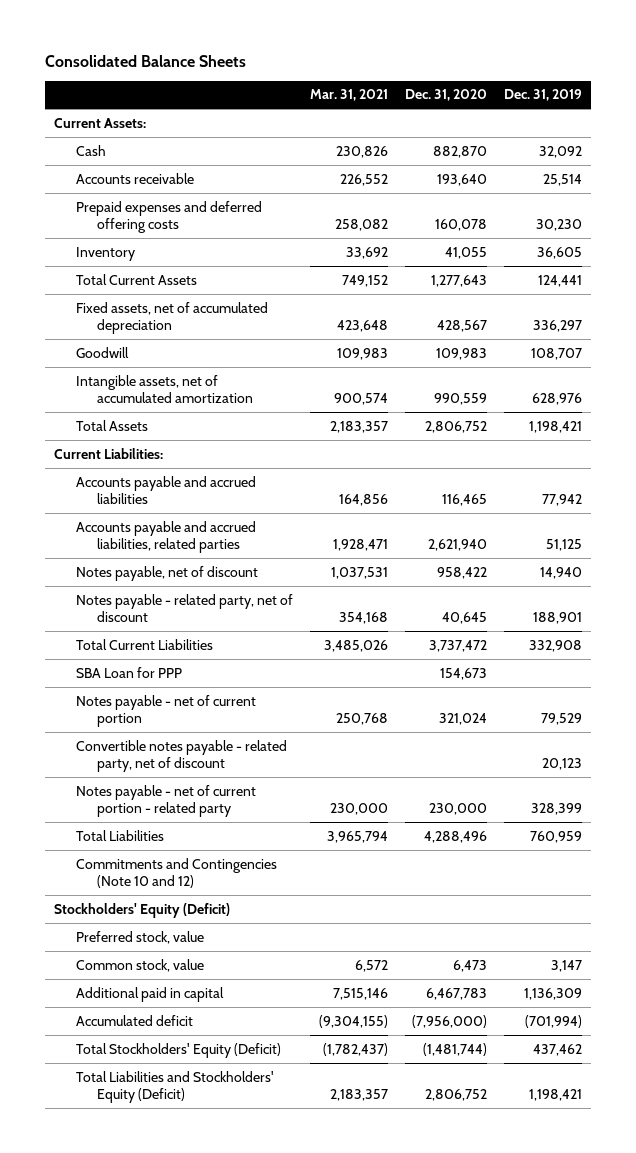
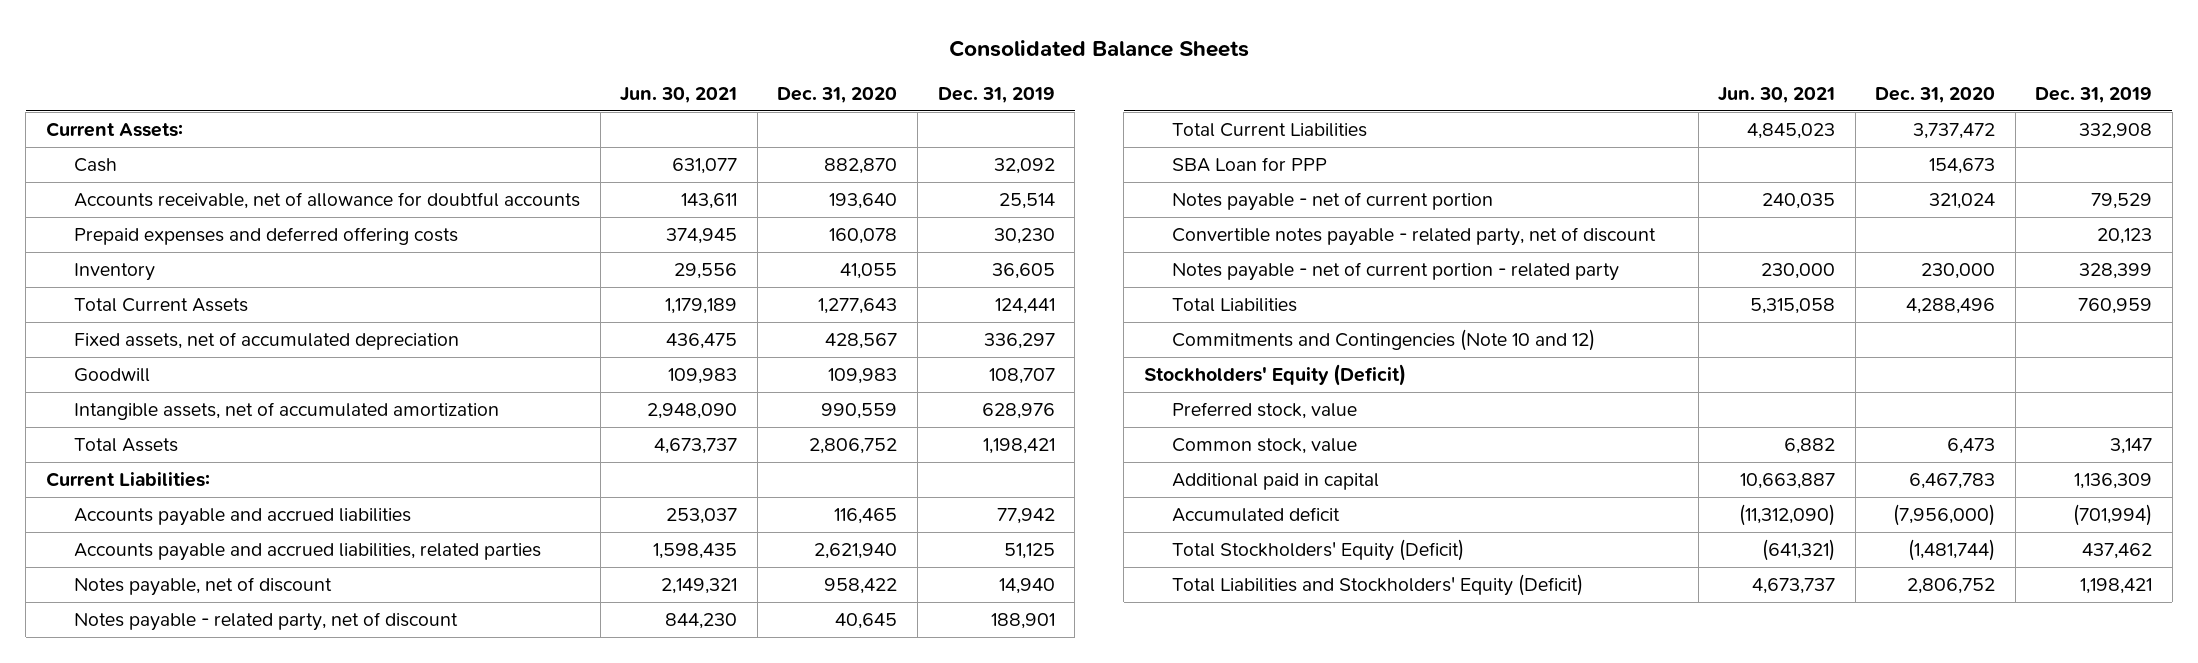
- | Mar. 31, 2021 | Dec. 31, 2020 | Dec. 31, 2019
+ | Jun. 30, 2021 | Dec. 31, 2020 | Dec. 31, 2019
- Accounts receivable | 226,552 | 193,640 | 25,514
+ Accounts receivable, net of allowance for doubtful accounts | 143,611 | 193,640 | 25,514

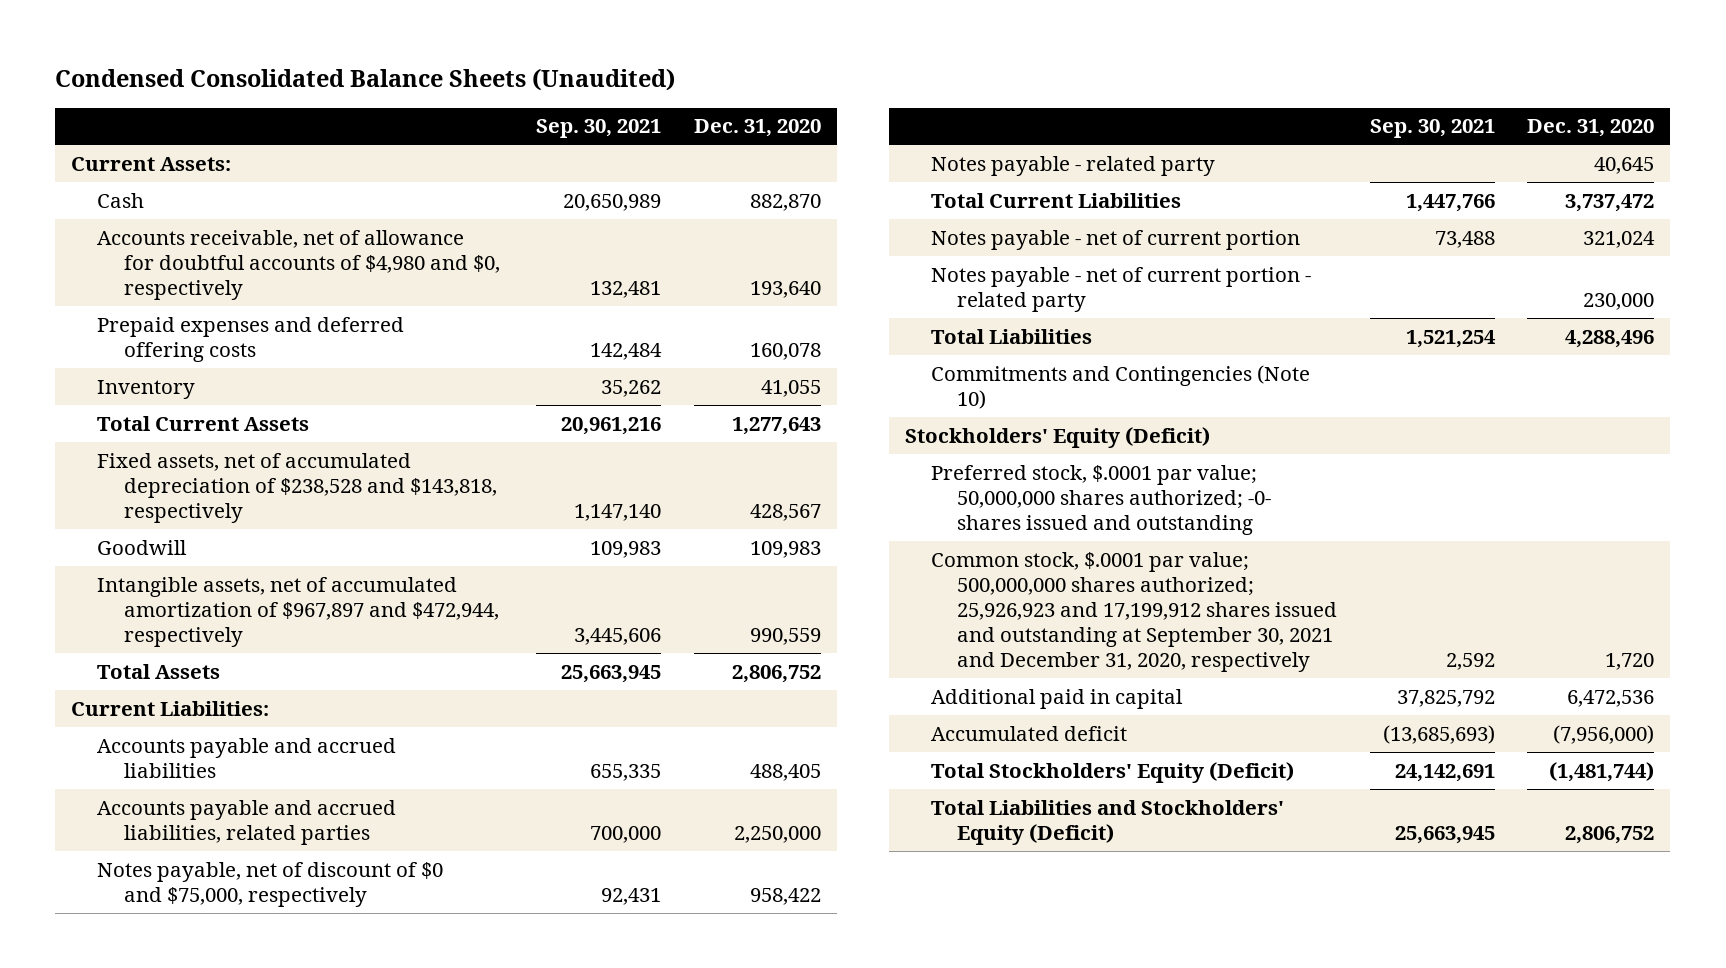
- Consolidated Balance Sheets
+ Condensed Consolidated Balance Sheets (Unaudited)
- | Jun. 30, 2021 | Dec. 31, 2020 | Dec. 31, 2019
+ | Sep. 30, 2021 | Dec. 31, 2020
- Accounts receivable, net of allowance for doubtful accounts | 143,611 | 193,640 | 25,514
+ Accounts receivable, net of allowance for doubtful accounts of $4,980 and $0, respectively | 132,481 | 193,640
- Fixed assets, net of accumulated depreciation | 436,475 | 428,567 | 336,297
+ Fixed assets, net of accumulated depreciation of $238,528 and $143,818, respectively | 1,147,140 | 428,567
- Intangible assets, net of accumulated amortization | 2,948,090 | 990,559 | 628,976
+ Intangible assets, net of accumulated amortization of $967,897 and $472,944, respectively | 3,445,606 | 990,559
- Accounts payable and accrued liabilities | 253,037 | 116,465 | 77,942
- Accounts payable and accrued liabilities, related parties | 1,598,435 | 2,621,940 | 51,125
- Notes payable, net of discount | 2,149,321 | 958,422 | 14,940
- Notes payable - related party, net of discount | 844,230 | 40,645 | 188,901
+ Accounts payable and accrued liabilities | 655,335 | 488,405
+ Accounts payable and accrued liabilities, related parties | 700,000 | 2,250,000
+ Notes payable, net of discount of $0 and $75,000, respectively | 92,431 | 958,422
+ Notes payable - related party | | 40,645
- SBA Loan for PPP | | 154,673 |
- Convertible notes payable - related party, net of discount | | | 20,123
- Commitments and Contingencies (Note 10 and 12)
+ Commitments and Contingencies (Note 10)
- Preferred stock, value
- Common stock, value | 6,882 | 6,473 | 3,147
- Additional paid in capital | 10,663,887 | 6,467,783 | 1,136,309
+ Preferred stock, $.0001 par value; 50,000,000 shares authorized; -0- shares issued and outstanding
+ Common stock, $.0001 par value; 500,000,000 shares authorized; 25,926,923 and 17,199,912 shares issued and outstanding at September 30, 2021 and December 31, 2020, respectively | 2,592 | 1,720
+ Additional paid in capital | 37,825,792 | 6,472,536

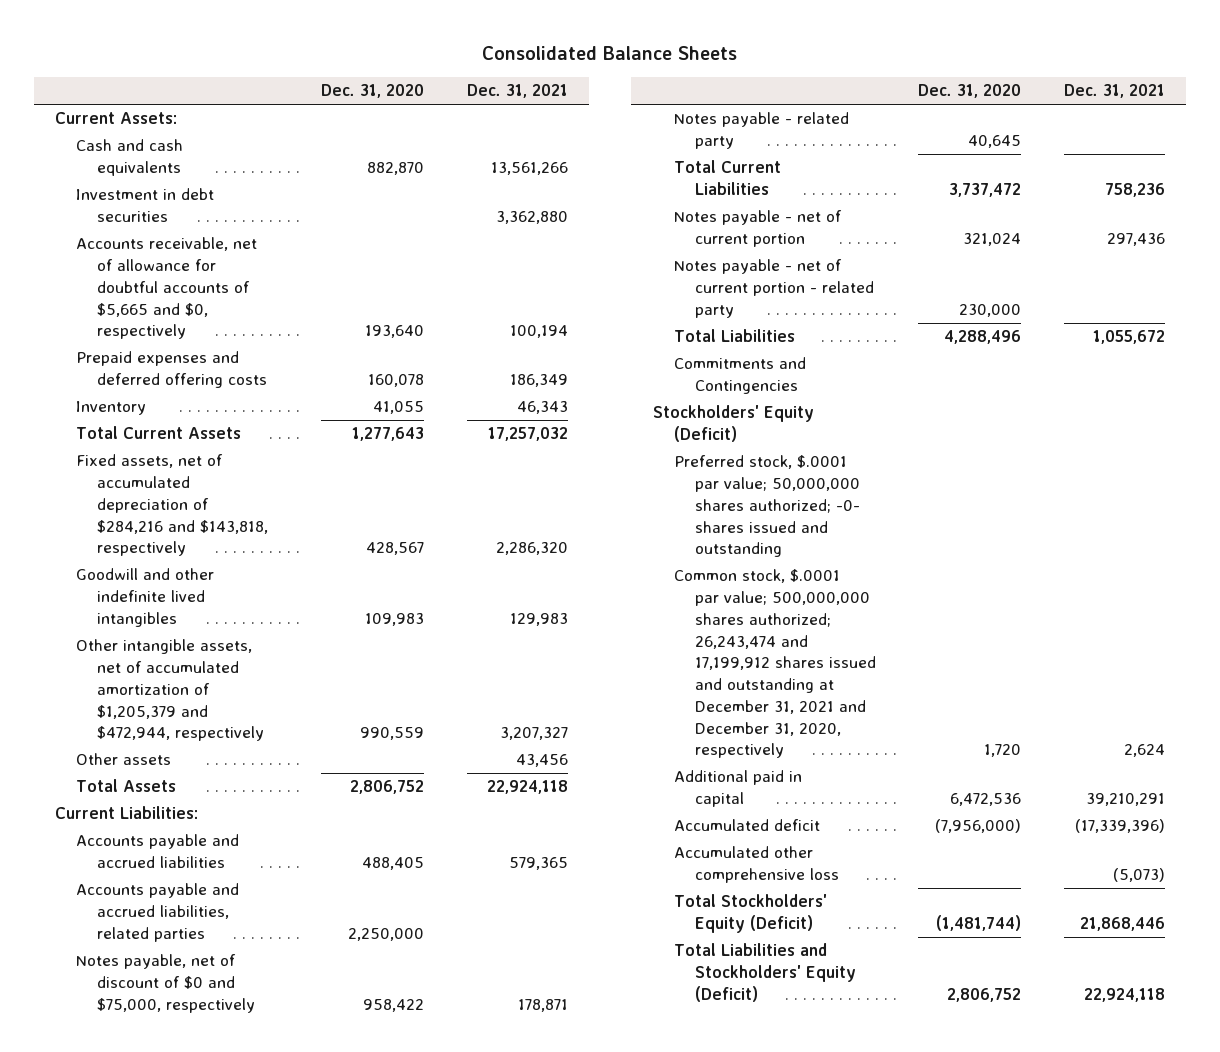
- Condensed Consolidated Balance Sheets (Unaudited)
+ Consolidated Balance Sheets
- | Sep. 30, 2021 | Dec. 31, 2020
+ | Dec. 31, 2020 | Dec. 31, 2021
- Cash | 20,650,989 | 882,870
- Accounts receivable, net of allowance for doubtful accounts of $4,980 and $0, respectively | 132,481 | 193,640
+ Cash and cash equivalents | 882,870 | 13,561,266
+ Investment in debt securities | | 3,362,880
+ Accounts receivable, net of allowance for doubtful accounts of $5,665 and $0, respectively | 193,640 | 100,194
- Fixed assets, net of accumulated depreciation of $238,528 and $143,818, respectively | 1,147,140 | 428,567
- Goodwill | 109,983 | 109,983
- Intangible assets, net of accumulated amortization of $967,897 and $472,944, respectively | 3,445,606 | 990,559
+ Fixed assets, net of accumulated depreciation of $284,216 and $143,818, respectively | 428,567 | 2,286,320
+ Goodwill and other indefinite lived intangibles | 109,983 | 129,983
+ Other intangible assets, net of accumulated amortization of $1,205,379 and $472,944, respectively | 990,559 | 3,207,327
+ Other assets | | 43,456
- Commitments and Contingencies (Note 10)
+ Commitments and Contingencies
- Common stock, $.0001 par value; 500,000,000 shares authorized; 25,926,923 and 17,199,912 shares issued and outstanding at September 30, 2021 and December 31, 2020, respectively | 2,592 | 1,720
+ Common stock, $.0001 par value; 500,000,000 shares authorized; 26,243,474 and 17,199,912 shares issued and outstanding at December 31, 2021 and December 31, 2020, respectively | 1,720 | 2,624
+ Accumulated other comprehensive loss | | (5,073)

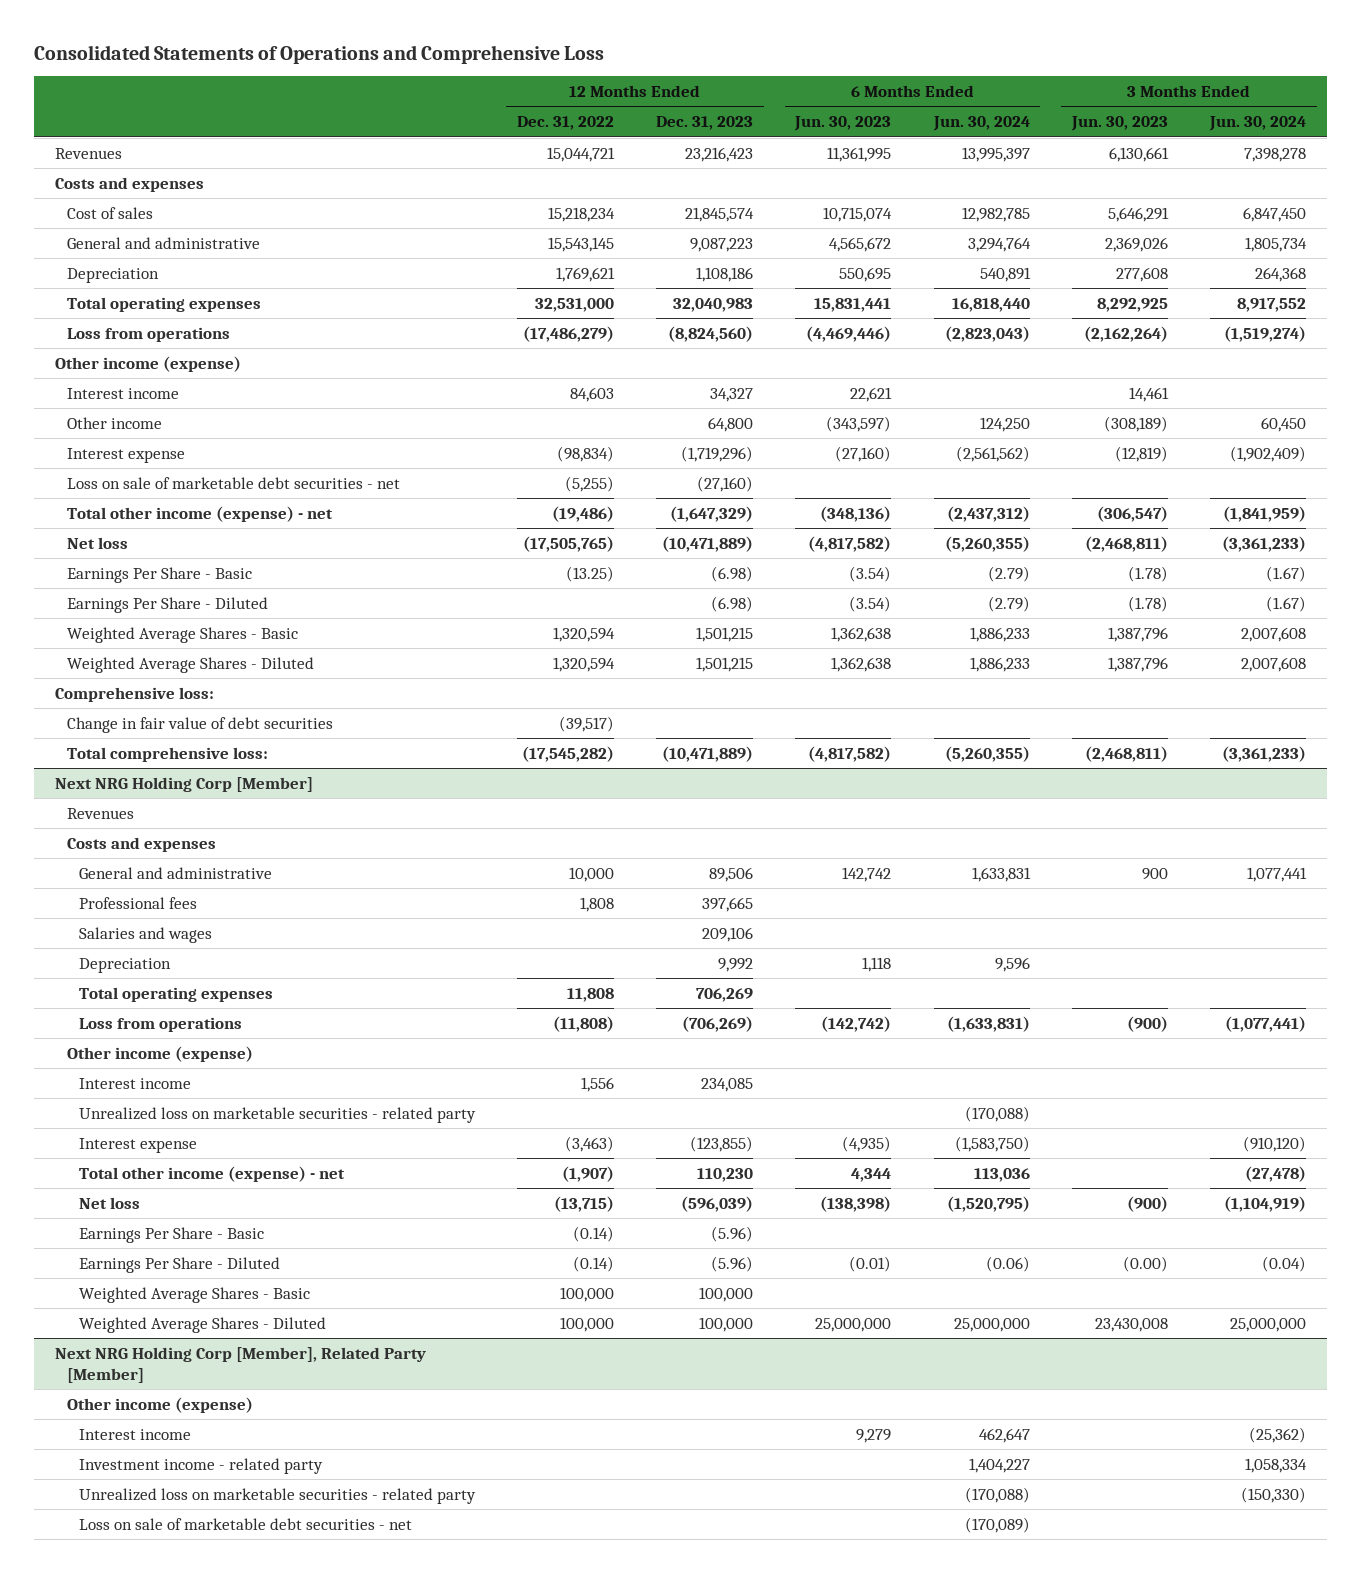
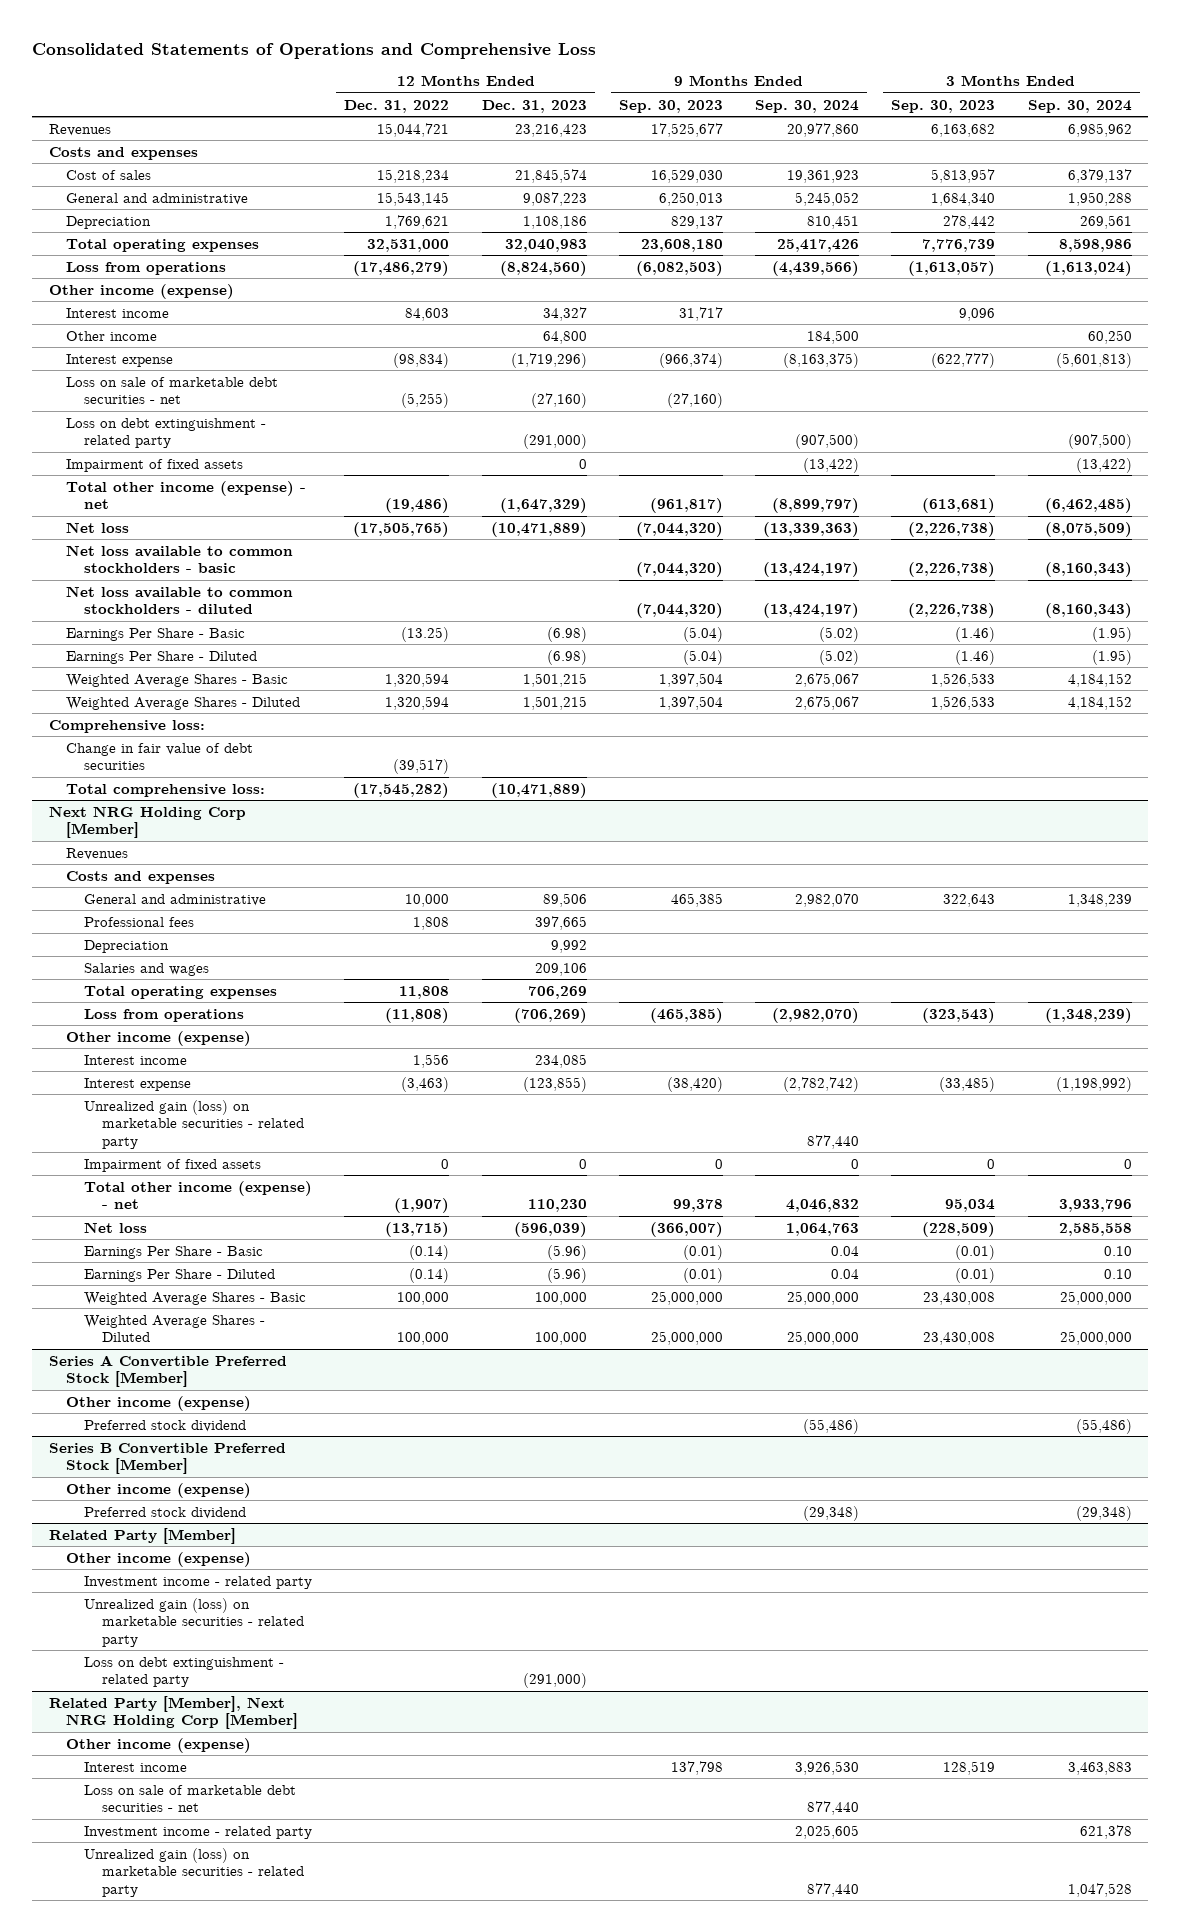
- | 12 Months Ended Dec. 31, 2022 | 12 Months Ended Dec. 31, 2023 | 6 Months Ended Jun. 30, 2023 | 6 Months Ended Jun. 30, 2024 | 3 Months Ended Jun. 30, 2023 | 3 Months Ended Jun. 30, 2024
+ | 12 Months Ended Dec. 31, 2022 | 12 Months Ended Dec. 31, 2023 | 9 Months Ended Sep. 30, 2023 | 9 Months Ended Sep. 30, 2024 | 3 Months Ended Sep. 30, 2023 | 3 Months Ended Sep. 30, 2024
+ Loss on debt extinguishment - related party | | (291,000) | | (907,500) | | (907,500)
+ Impairment of fixed assets | | 0 | | (13,422) | | (13,422)
+ Net loss available to common stockholders - basic | | | (7,044,320) | (13,424,197) | (2,226,738) | (8,160,343)
+ Net loss available to common stockholders - diluted | | | (7,044,320) | (13,424,197) | (2,226,738) | (8,160,343)
@ Next NRG Holding Corp [Member]
moved down: Salaries and wages | | 209,106 | | | |
- Unrealized loss on marketable securities - related party | | | | (170,088) | |
+ Unrealized gain (loss) on marketable securities - related party | | | | 877,440 | |
+ Impairment of fixed assets | 0 | 0 | 0 | 0 | 0 | 0
- Next NRG Holding Corp [Member], Related Party [Member]
+ Series A Convertible Preferred Stock [Member]
- Interest income | | | 9,279 | 462,647 | | (25,362)
+ Preferred stock dividend | | | | (55,486) | | (55,486)
+ Series B Convertible Preferred Stock [Member]
+ Other income (expense)
+ Preferred stock dividend | | | | (29,348) | | (29,348)
+ Related Party [Member]
+ Other income (expense)
- Unrealized loss on marketable securities - related party | | | | (170,088) | | (150,330)
+ Unrealized gain (loss) on marketable securities - related party
+ Loss on debt extinguishment - related party | | (291,000) | | | |
+ Related Party [Member], Next NRG Holding Corp [Member]
+ Other income (expense)
+ Interest income | | | 137,798 | 3,926,530 | 128,519 | 3,463,883
+ Investment income - related party | | | | 2,025,605 | | 621,378
+ Unrealized gain (loss) on marketable securities - related party | | | | 877,440 | | 1,047,528

